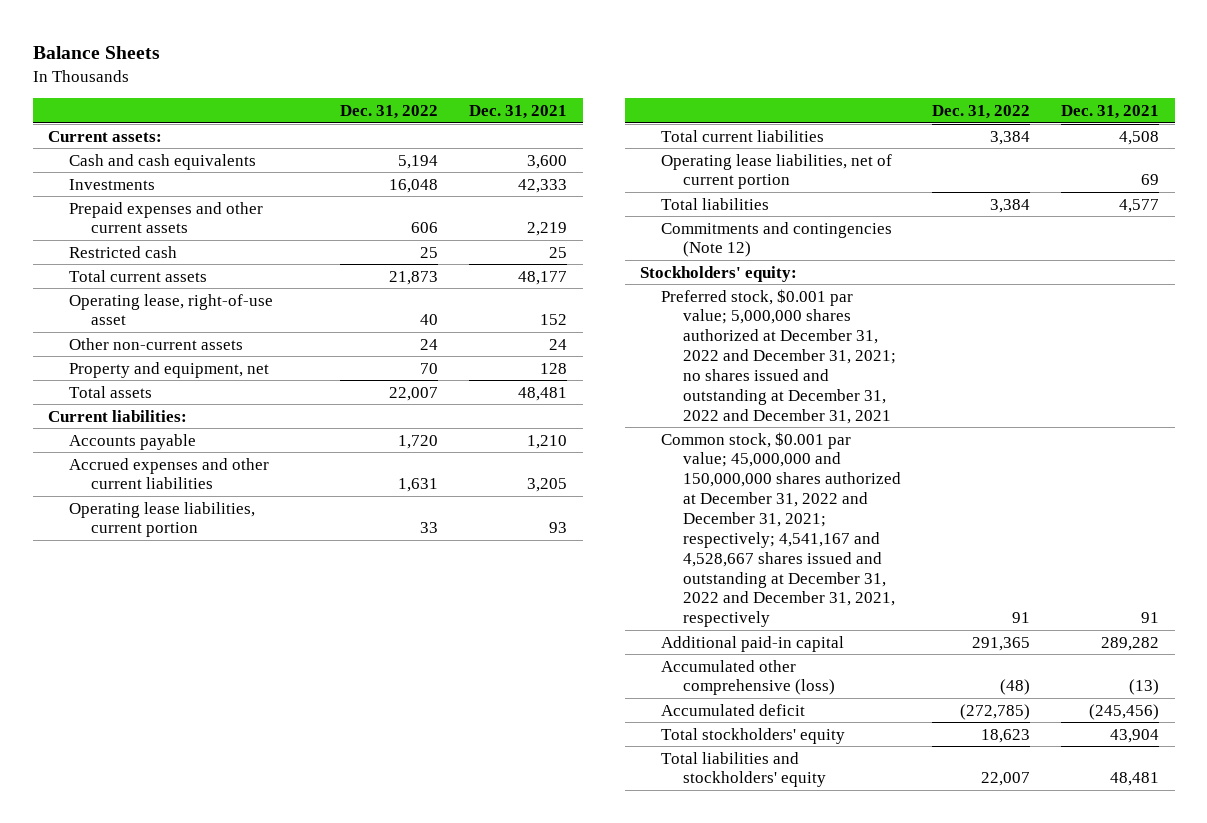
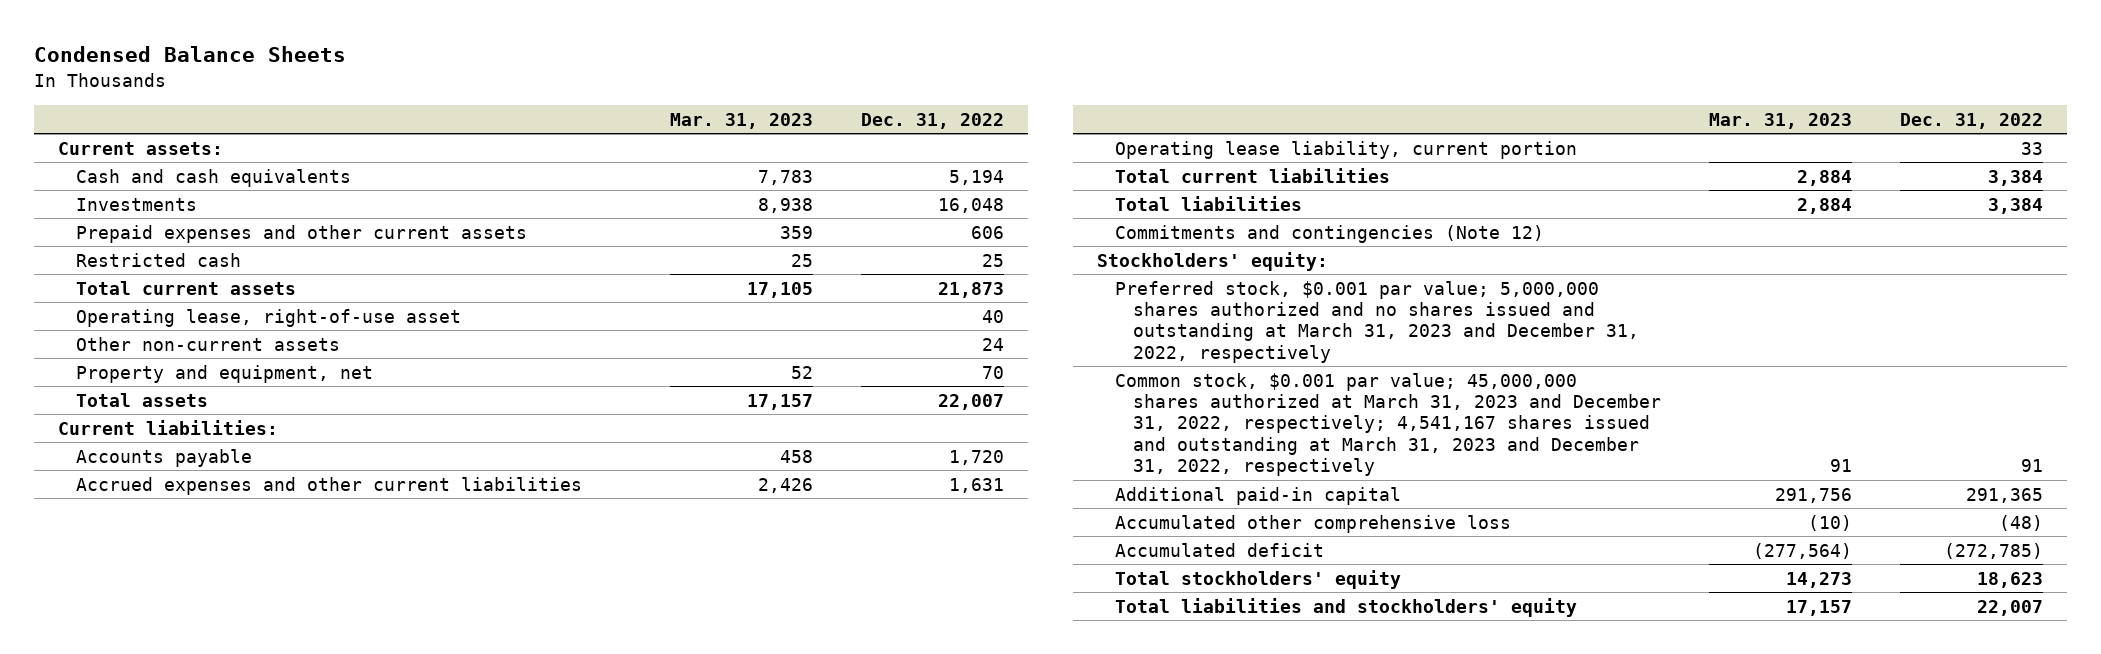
- Balance Sheets
+ Condensed Balance Sheets
- | Dec. 31, 2022 | Dec. 31, 2021
+ | Mar. 31, 2023 | Dec. 31, 2022
- Operating lease liabilities, current portion | 33 | 93
+ Operating lease liability, current portion | | 33
- Operating lease liabilities, net of current portion | | 69
- Preferred stock, $0.001 par value; 5,000,000 shares authorized at December 31, 2022 and December 31, 2021; no shares issued and outstanding at December 31, 2022 and December 31, 2021
- Common stock, $0.001 par value; 45,000,000 and 150,000,000 shares authorized at December 31, 2022 and December 31, 2021; respectively; 4,541,167 and 4,528,667 shares issued and outstanding at December 31, 2022 and December 31, 2021, respectively | 91 | 91
+ Preferred stock, $0.001 par value; 5,000,000 shares authorized and no shares issued and outstanding at March 31, 2023 and December 31, 2022, respectively
+ Common stock, $0.001 par value; 45,000,000 shares authorized at March 31, 2023 and December 31, 2022, respectively; 4,541,167 shares issued and outstanding at March 31, 2023 and December 31, 2022, respectively | 91 | 91
- Accumulated other comprehensive (loss) | (48) | (13)
+ Accumulated other comprehensive loss | (10) | (48)

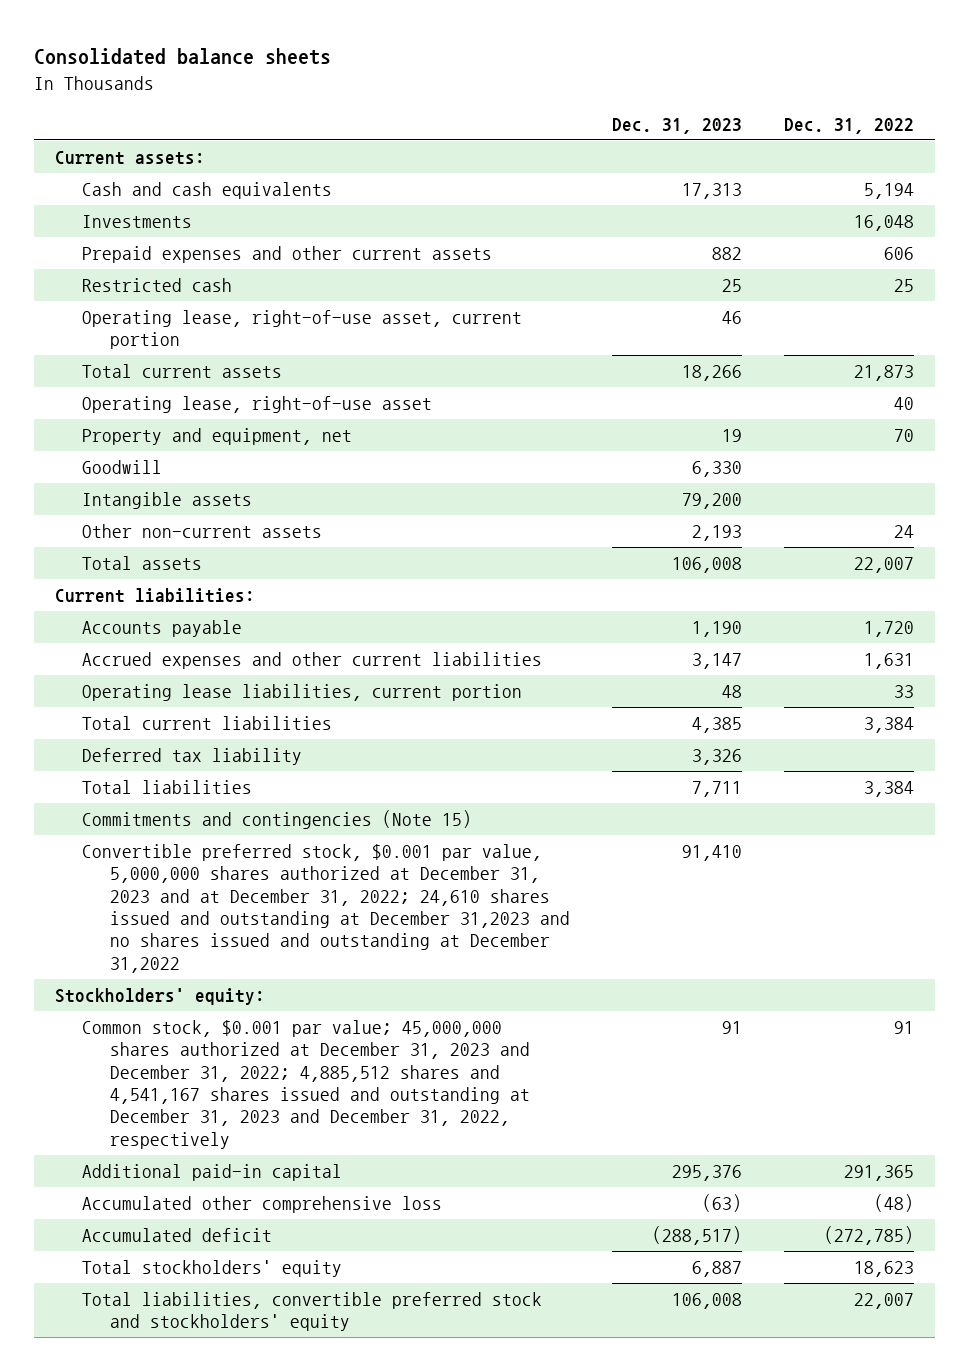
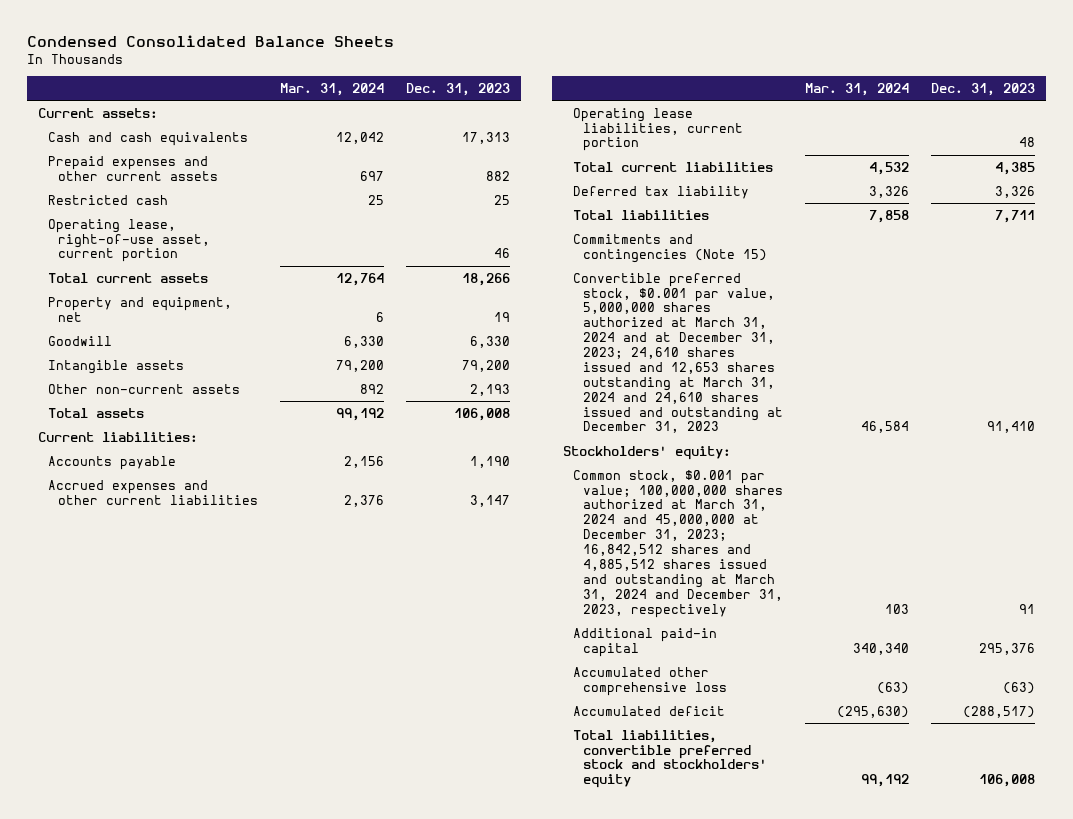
- Consolidated balance sheets
+ Condensed Consolidated Balance Sheets
- | Dec. 31, 2023 | Dec. 31, 2022
+ | Mar. 31, 2024 | Dec. 31, 2023
- Investments | | 16,048
- Operating lease, right-of-use asset | | 40
- Convertible preferred stock, $0.001 par value, 5,000,000 shares authorized at December 31, 2023 and at December 31, 2022; 24,610 shares issued and outstanding at December 31,2023 and no shares issued and outstanding at December 31,2022 | 91,410 |
+ Convertible preferred stock, $0.001 par value, 5,000,000 shares authorized at March 31, 2024 and at December 31, 2023; 24,610 shares issued and 12,653 shares outstanding at March 31, 2024 and 24,610 shares issued and outstanding at December 31, 2023 | 46,584 | 91,410
- Common stock, $0.001 par value; 45,000,000 shares authorized at December 31, 2023 and December 31, 2022; 4,885,512 shares and 4,541,167 shares issued and outstanding at December 31, 2023 and December 31, 2022, respectively | 91 | 91
+ Common stock, $0.001 par value; 100,000,000 shares authorized at March 31, 2024 and 45,000,000 at December 31, 2023; 16,842,512 shares and 4,885,512 shares issued and outstanding at March 31, 2024 and December 31, 2023, respectively | 103 | 91
- Total stockholders' equity | 6,887 | 18,623

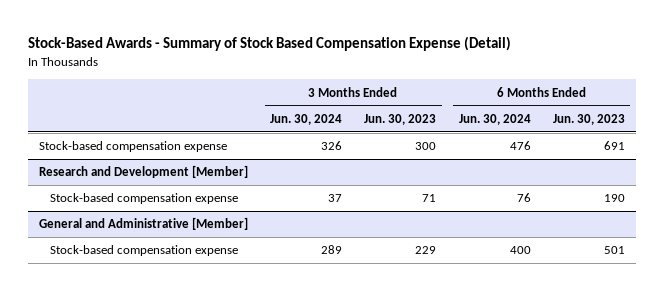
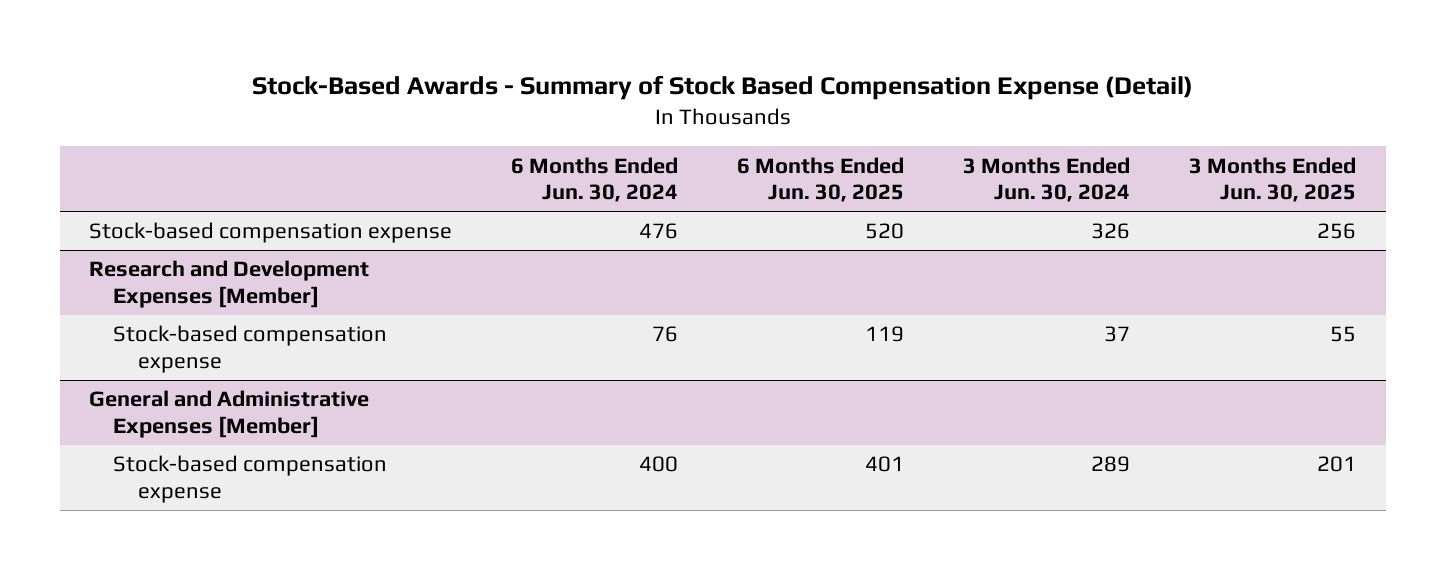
- | 3 Months Ended Jun. 30, 2024 | 3 Months Ended Jun. 30, 2023 | 6 Months Ended Jun. 30, 2024 | 6 Months Ended Jun. 30, 2023
+ | 6 Months Ended Jun. 30, 2024 | 6 Months Ended Jun. 30, 2025 | 3 Months Ended Jun. 30, 2024 | 3 Months Ended Jun. 30, 2025
- Research and Development [Member]
+ Research and Development Expenses [Member]
- General and Administrative [Member]
+ General and Administrative Expenses [Member]

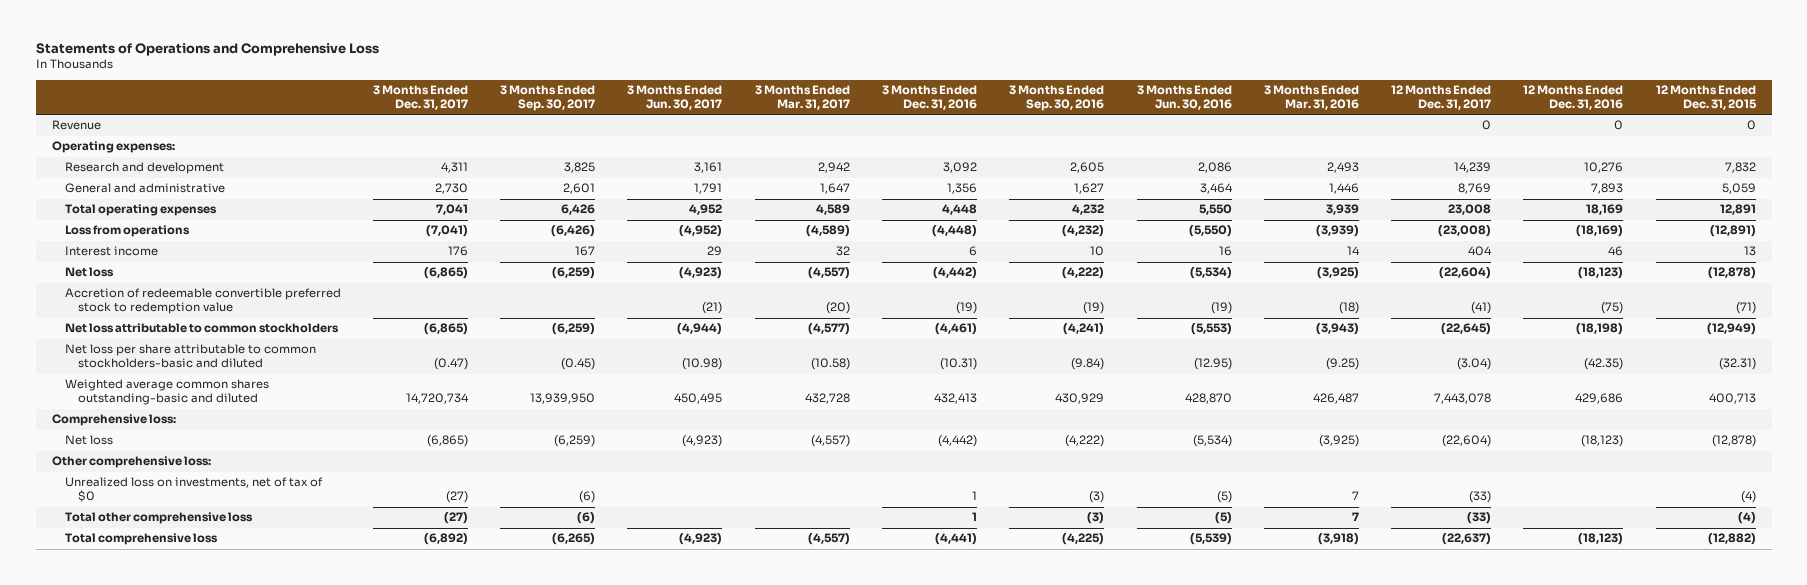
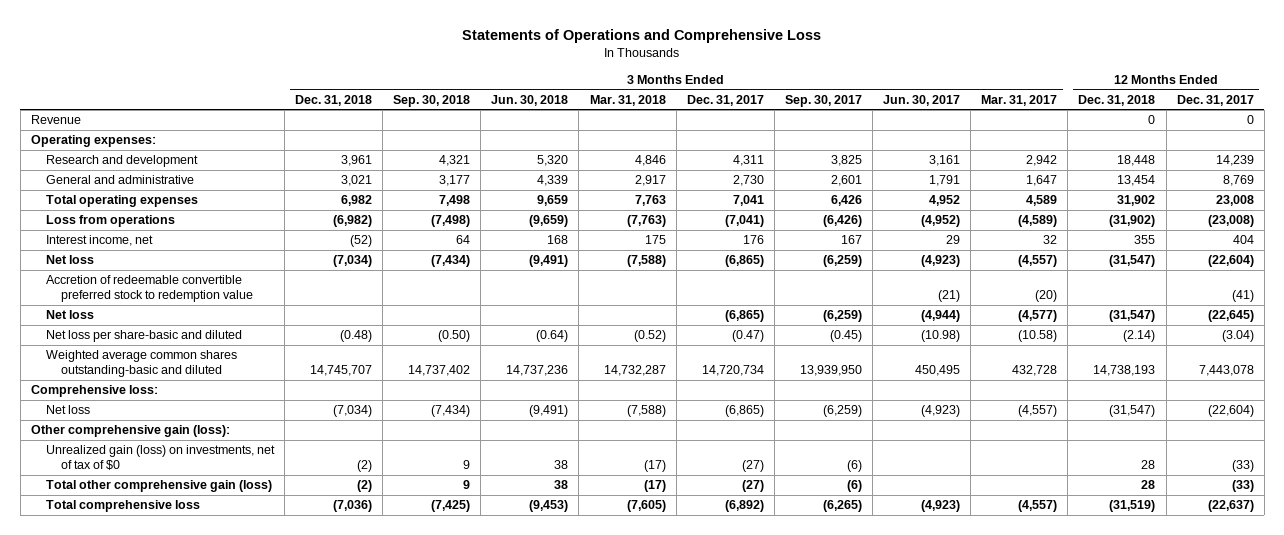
- | 3 Months Ended Dec. 31, 2017 | 3 Months Ended Sep. 30, 2017 | 3 Months Ended Jun. 30, 2017 | 3 Months Ended Mar. 31, 2017 | 3 Months Ended Dec. 31, 2016 | 3 Months Ended Sep. 30, 2016 | 3 Months Ended Jun. 30, 2016 | 3 Months Ended Mar. 31, 2016 | 12 Months Ended Dec. 31, 2017 | 12 Months Ended Dec. 31, 2016 | 12 Months Ended Dec. 31, 2015
+ | 3 Months Ended Dec. 31, 2018 | 3 Months Ended Sep. 30, 2018 | 3 Months Ended Jun. 30, 2018 | 3 Months Ended Mar. 31, 2018 | 3 Months Ended Dec. 31, 2017 | 3 Months Ended Sep. 30, 2017 | 3 Months Ended Jun. 30, 2017 | 3 Months Ended Mar. 31, 2017 | 12 Months Ended Dec. 31, 2018 | 12 Months Ended Dec. 31, 2017
- Interest income | 176 | 167 | 29 | 32 | 6 | 10 | 16 | 14 | 404 | 46 | 13
+ Interest income, net | (52) | 64 | 168 | 175 | 176 | 167 | 29 | 32 | 355 | 404
- Net loss attributable to common stockholders | (6,865) | (6,259) | (4,944) | (4,577) | (4,461) | (4,241) | (5,553) | (3,943) | (22,645) | (18,198) | (12,949)
- Net loss per share attributable to common stockholders-basic and diluted | (0.47) | (0.45) | (10.98) | (10.58) | (10.31) | (9.84) | (12.95) | (9.25) | (3.04) | (42.35) | (32.31)
+ Net loss | | | | | (6,865) | (6,259) | (4,944) | (4,577) | (31,547) | (22,645)
+ Net loss per share-basic and diluted | (0.48) | (0.50) | (0.64) | (0.52) | (0.47) | (0.45) | (10.98) | (10.58) | (2.14) | (3.04)
- Other comprehensive loss:
- Unrealized loss on investments, net of tax of $0 | (27) | (6) | | | 1 | (3) | (5) | 7 | (33) | | (4)
- Total other comprehensive loss | (27) | (6) | | | 1 | (3) | (5) | 7 | (33) | | (4)
+ Other comprehensive gain (loss):
+ Unrealized gain (loss) on investments, net of tax of $0 | (2) | 9 | 38 | (17) | (27) | (6) | | | 28 | (33)
+ Total other comprehensive gain (loss) | (2) | 9 | 38 | (17) | (27) | (6) | | | 28 | (33)

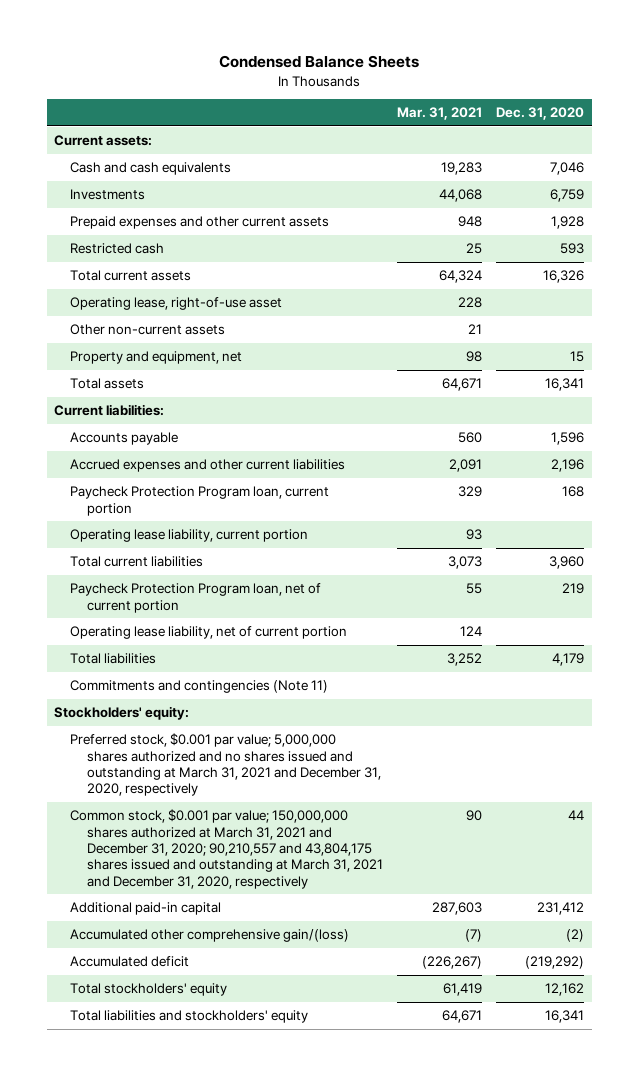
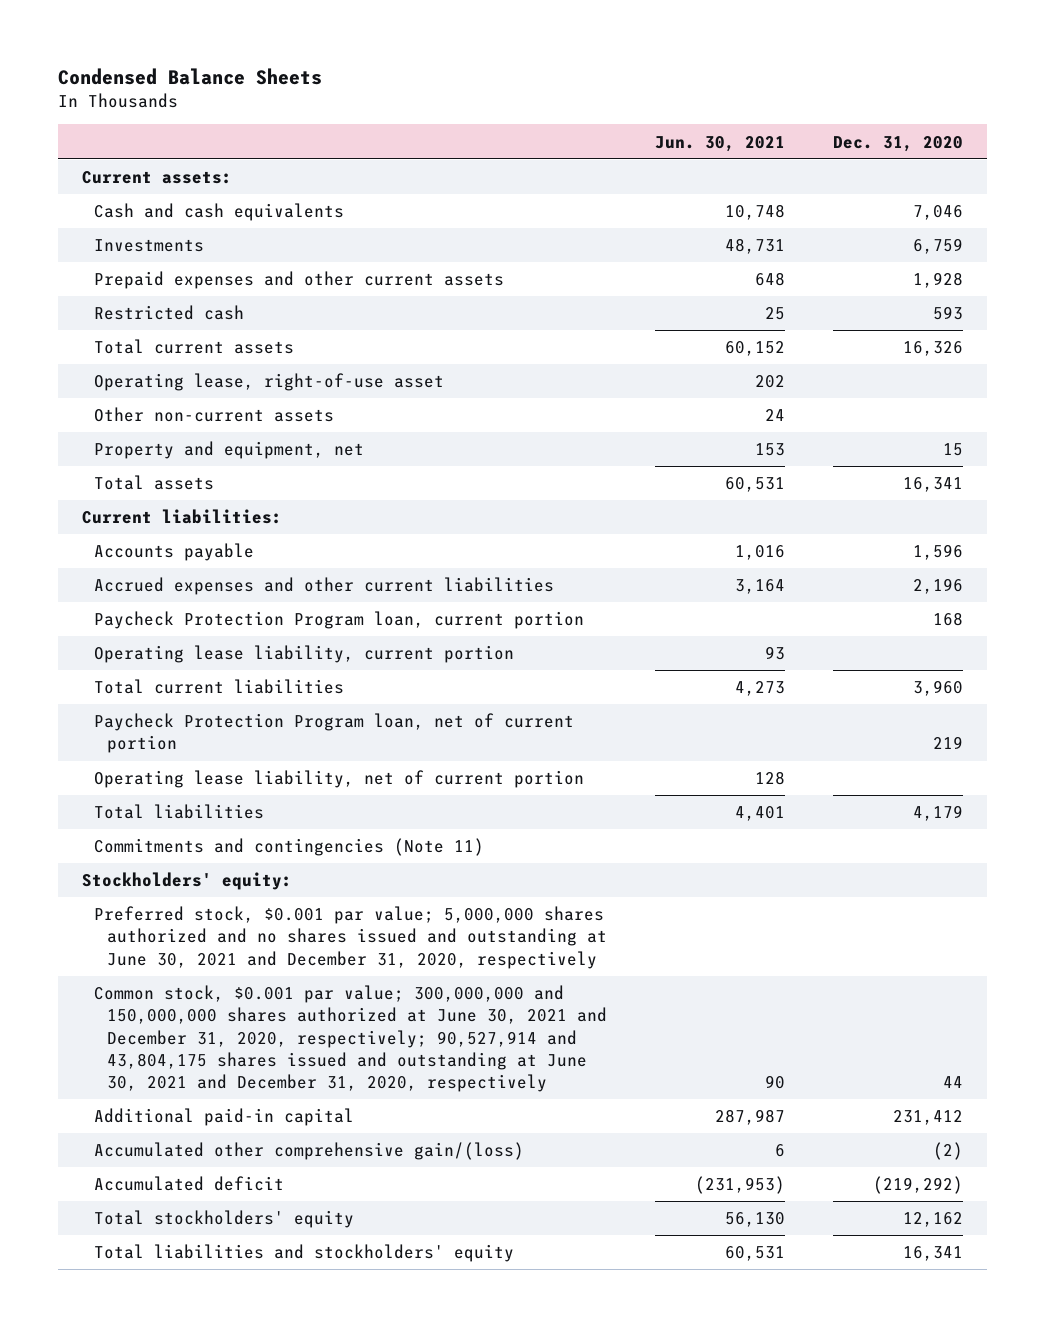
- | Mar. 31, 2021 | Dec. 31, 2020
+ | Jun. 30, 2021 | Dec. 31, 2020
- Preferred stock, $0.001 par value; 5,000,000 shares authorized and no shares issued and outstanding at March 31, 2021 and December 31, 2020, respectively
- Common stock, $0.001 par value; 150,000,000 shares authorized at March 31, 2021 and December 31, 2020; 90,210,557 and 43,804,175 shares issued and outstanding at March 31, 2021 and December 31, 2020, respectively | 90 | 44
+ Preferred stock, $0.001 par value; 5,000,000 shares authorized and no shares issued and outstanding at June 30, 2021 and December 31, 2020, respectively
+ Common stock, $0.001 par value; 300,000,000 and 150,000,000 shares authorized at June 30, 2021 and December 31, 2020, respectively; 90,527,914 and 43,804,175 shares issued and outstanding at June 30, 2021 and December 31, 2020, respectively | 90 | 44

